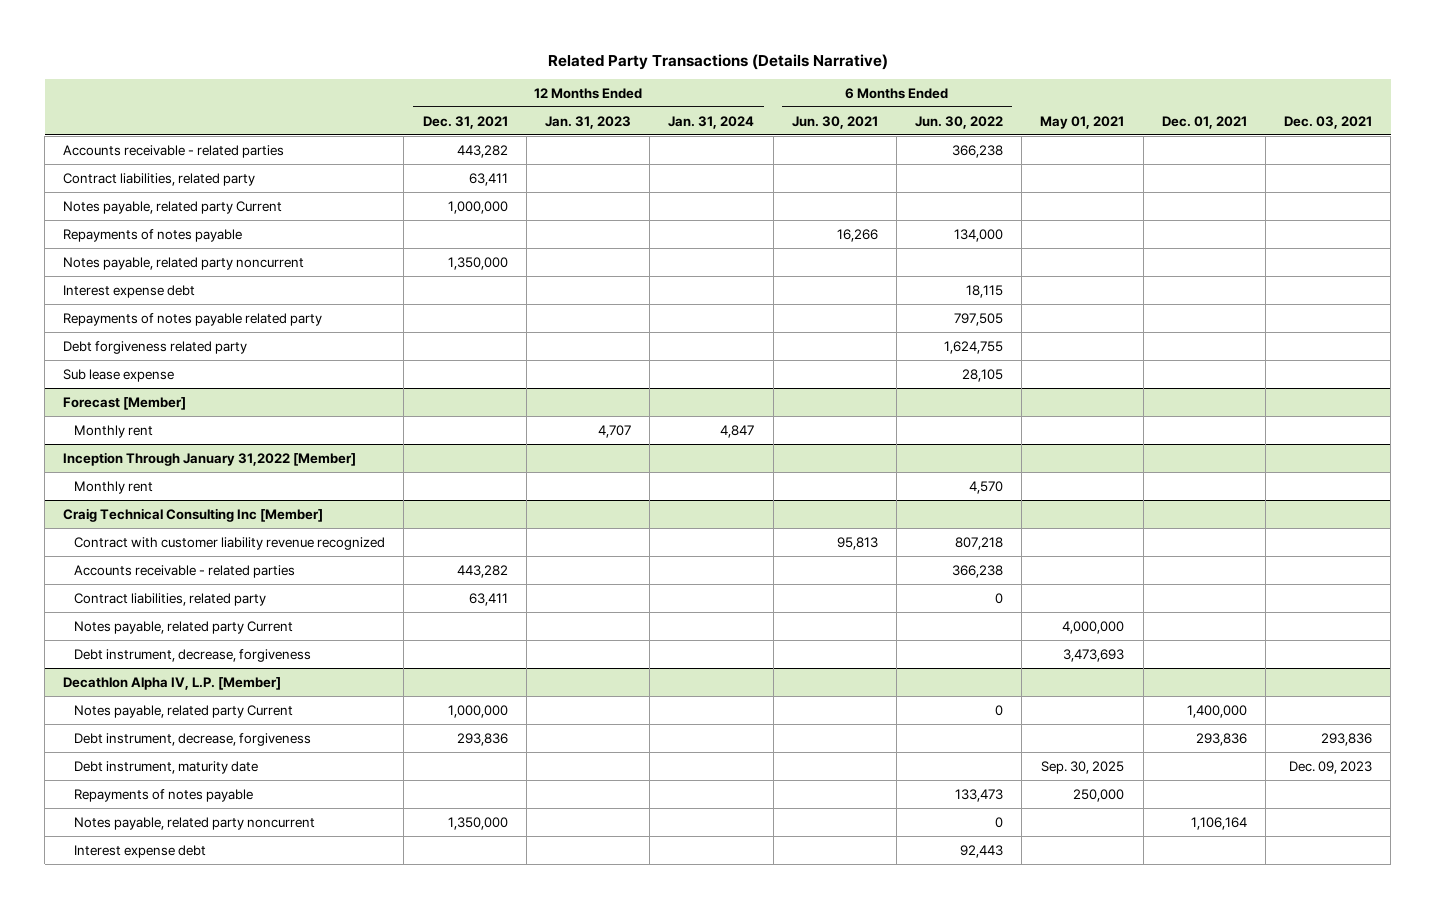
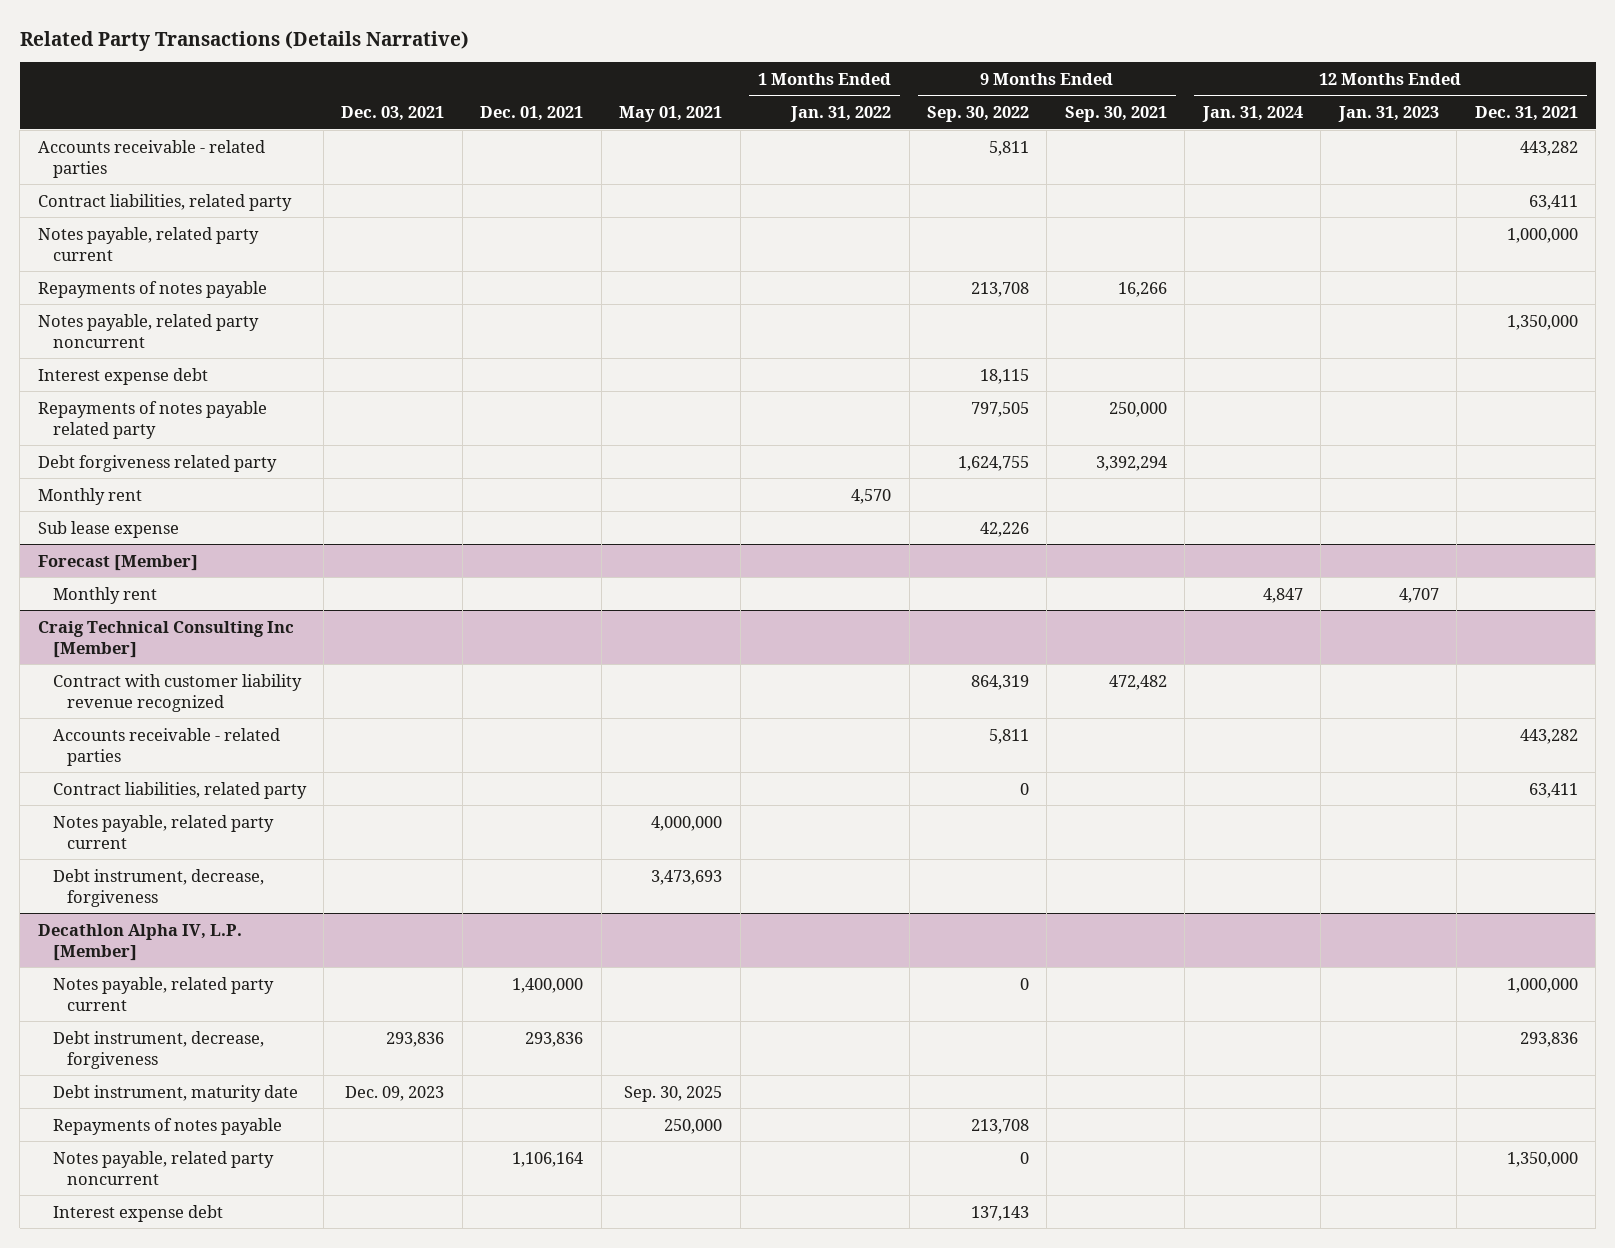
- | 12 Months Ended Dec. 31, 2021 | 12 Months Ended Jan. 31, 2023 | 12 Months Ended Jan. 31, 2024 | 6 Months Ended Jun. 30, 2021 | 6 Months Ended Jun. 30, 2022 | May 01, 2021 | Dec. 01, 2021 | Dec. 03, 2021
+ | Dec. 03, 2021 | Dec. 01, 2021 | May 01, 2021 | 1 Months Ended Jan. 31, 2022 | 9 Months Ended Sep. 30, 2022 | 9 Months Ended Sep. 30, 2021 | 12 Months Ended Jan. 31, 2024 | 12 Months Ended Jan. 31, 2023 | 12 Months Ended Dec. 31, 2021
- Notes payable, related party Current | 1,000,000 | | | | | | |
+ Notes payable, related party current | | | | | | | | | 1,000,000
+ Monthly rent | | | | 4,570 | | | | |
- Inception Through January 31,2022 [Member]
- Monthly rent | | | | | 4,570 | | |
@ Craig Technical Consulting Inc [Member]
- Notes payable, related party Current | | | | | | 4,000,000 | |
+ Notes payable, related party current | | | 4,000,000 | | | | | |
@ Decathlon Alpha IV, L.P. [Member]
- Notes payable, related party Current | 1,000,000 | | | | 0 | | 1,400,000 |
+ Notes payable, related party current | | 1,400,000 | | | 0 | | | | 1,000,000

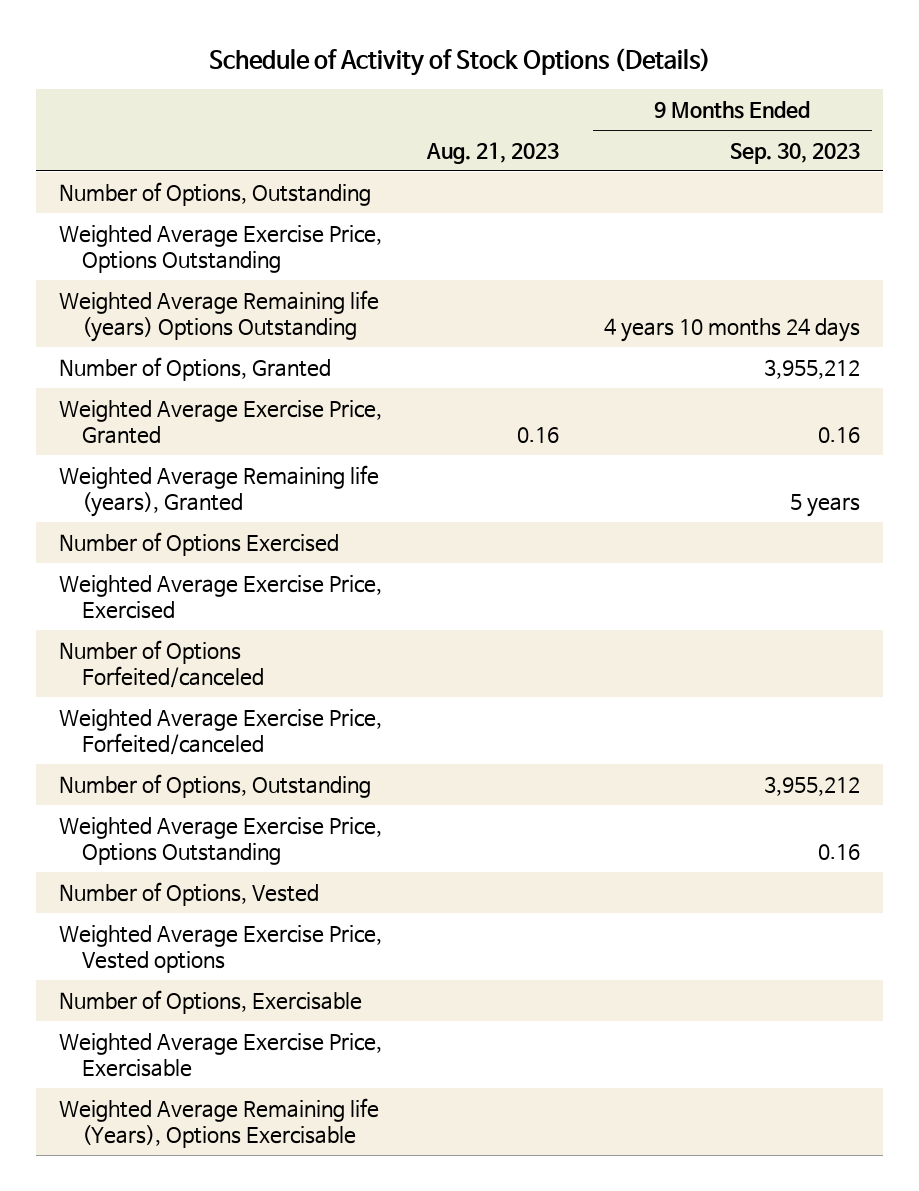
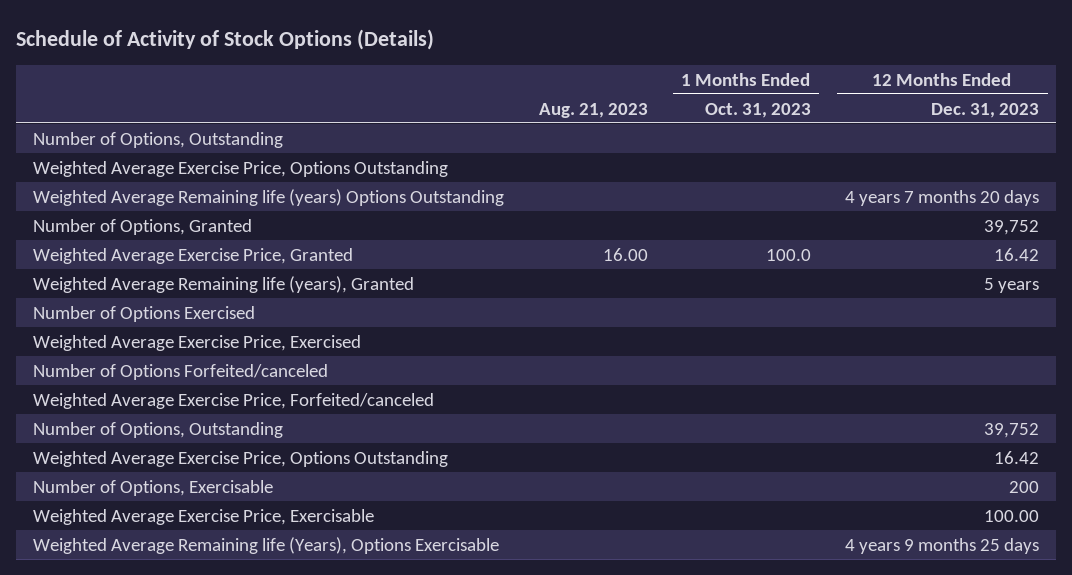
- | Aug. 21, 2023 | 9 Months Ended Sep. 30, 2023
+ | Aug. 21, 2023 | 1 Months Ended Oct. 31, 2023 | 12 Months Ended Dec. 31, 2023
- Weighted Average Exercise Price, Granted | 0.16 | 0.16
+ Weighted Average Exercise Price, Granted | 16.00 | 100.0 | 16.42
- Number of Options, Vested
- Weighted Average Exercise Price, Vested options

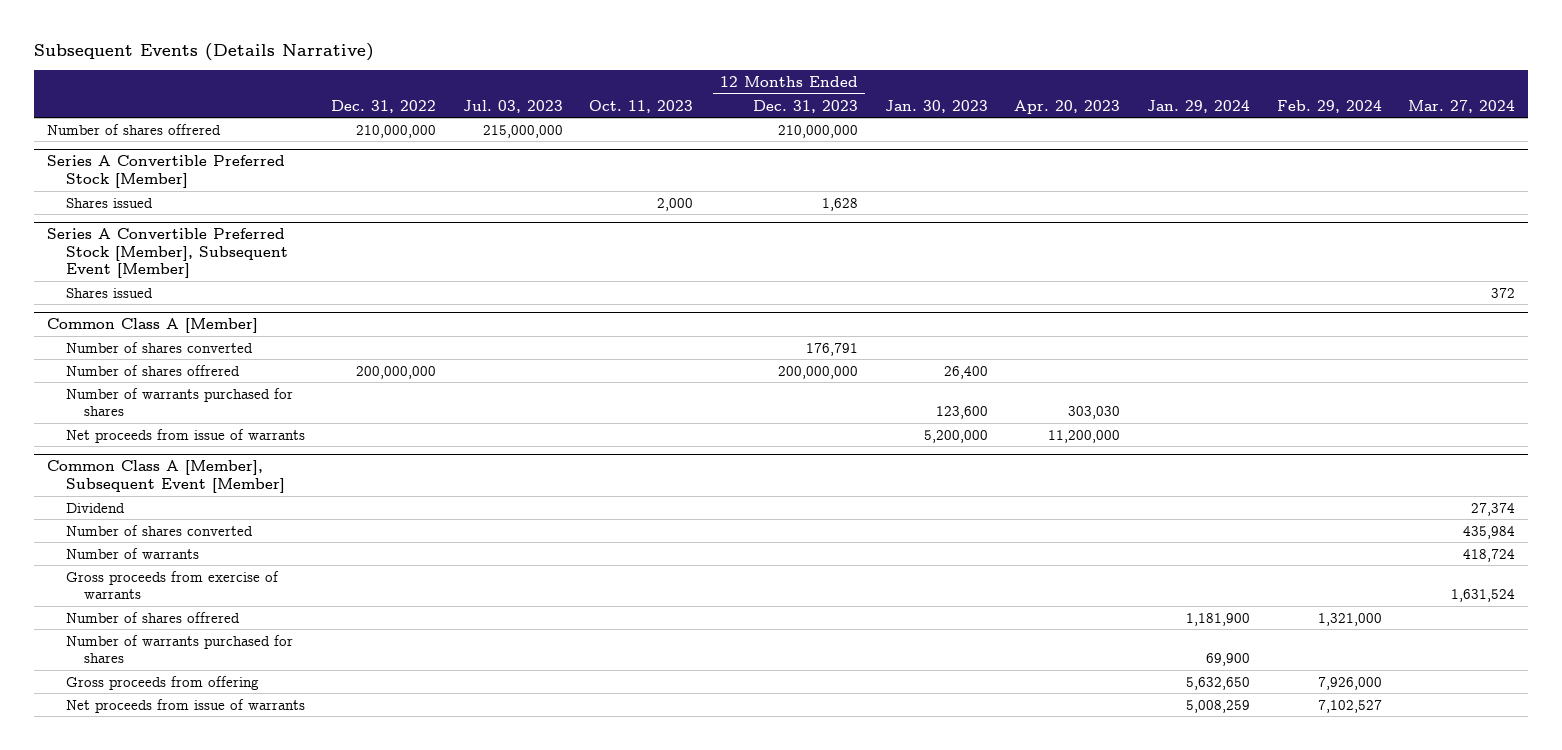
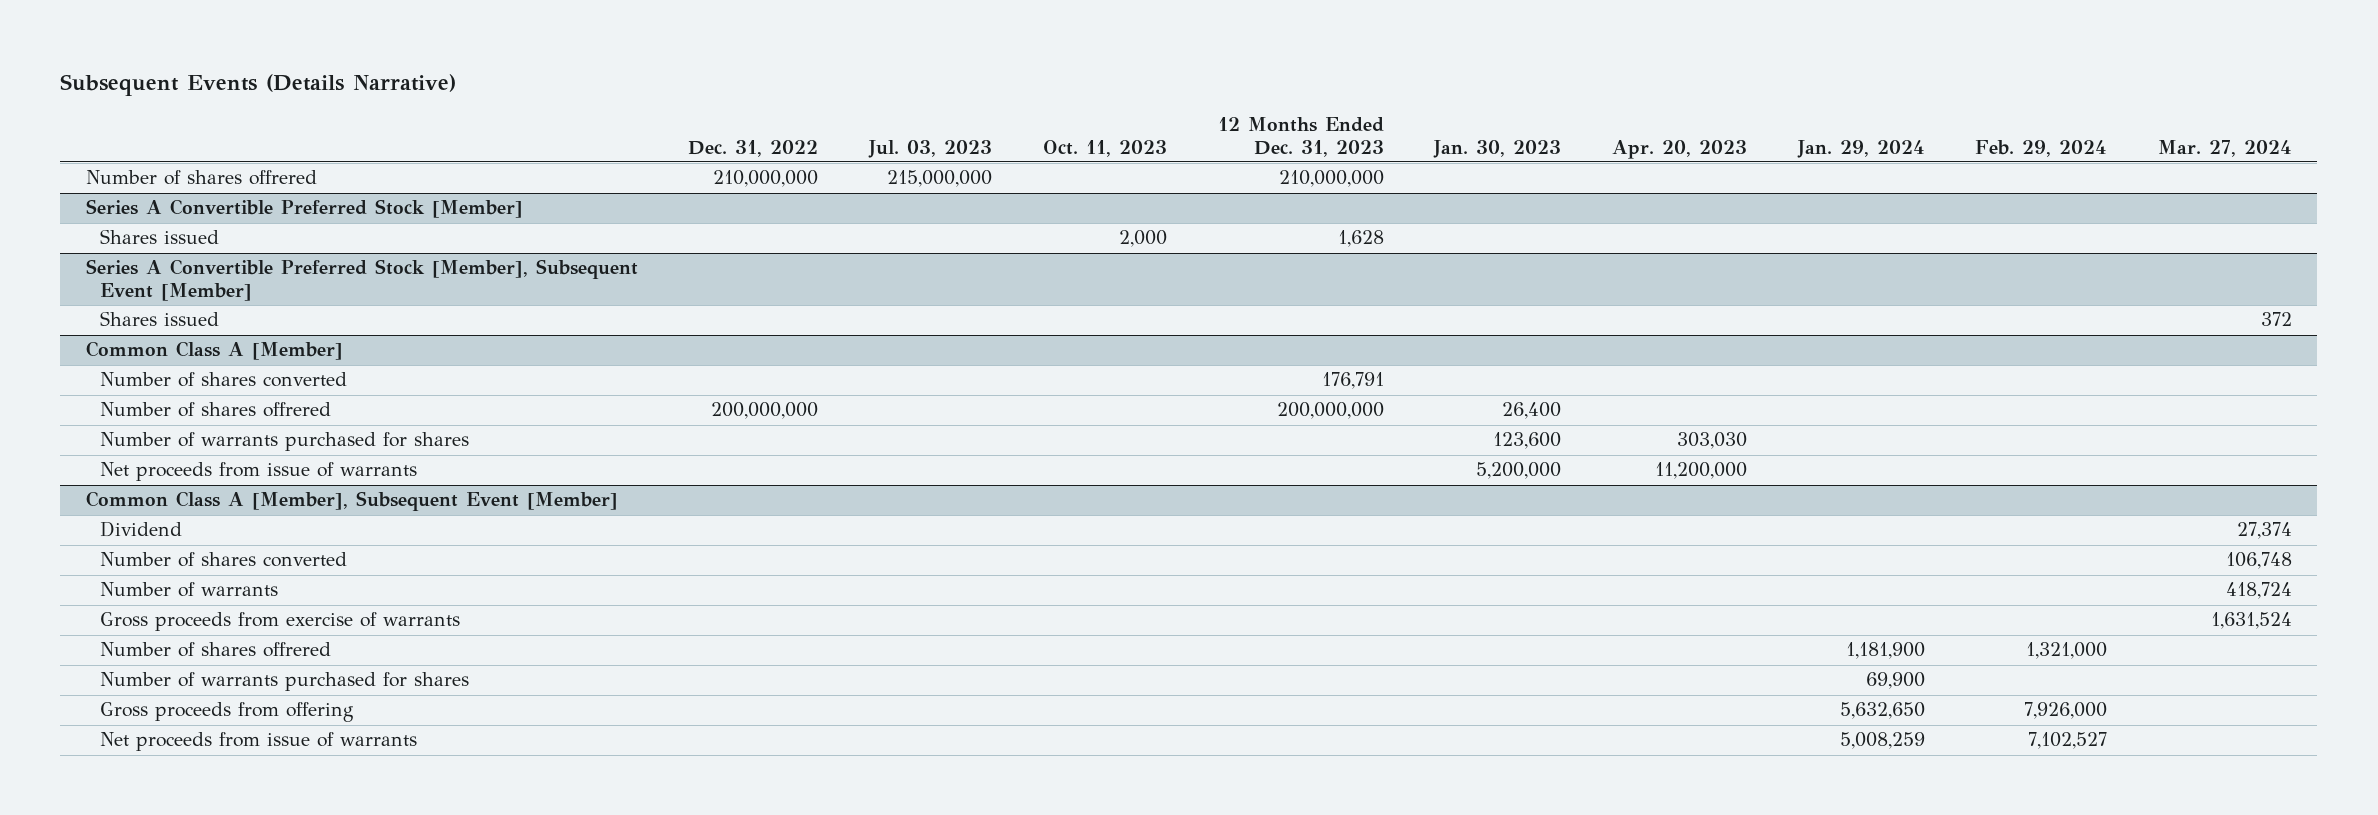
@ Common Class A [Member], Subsequent Event [Member]
- Number of shares converted | | | | | | | | | 435,984
+ Number of shares converted | | | | | | | | | 106,748

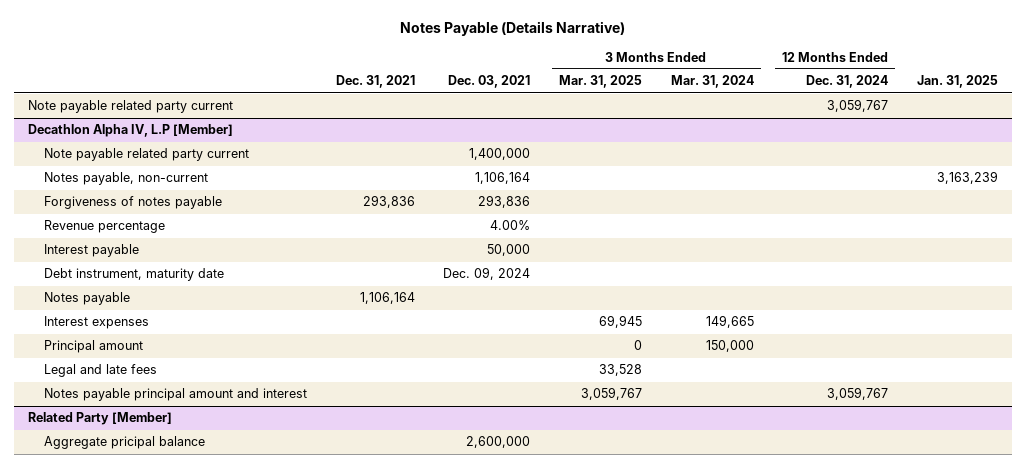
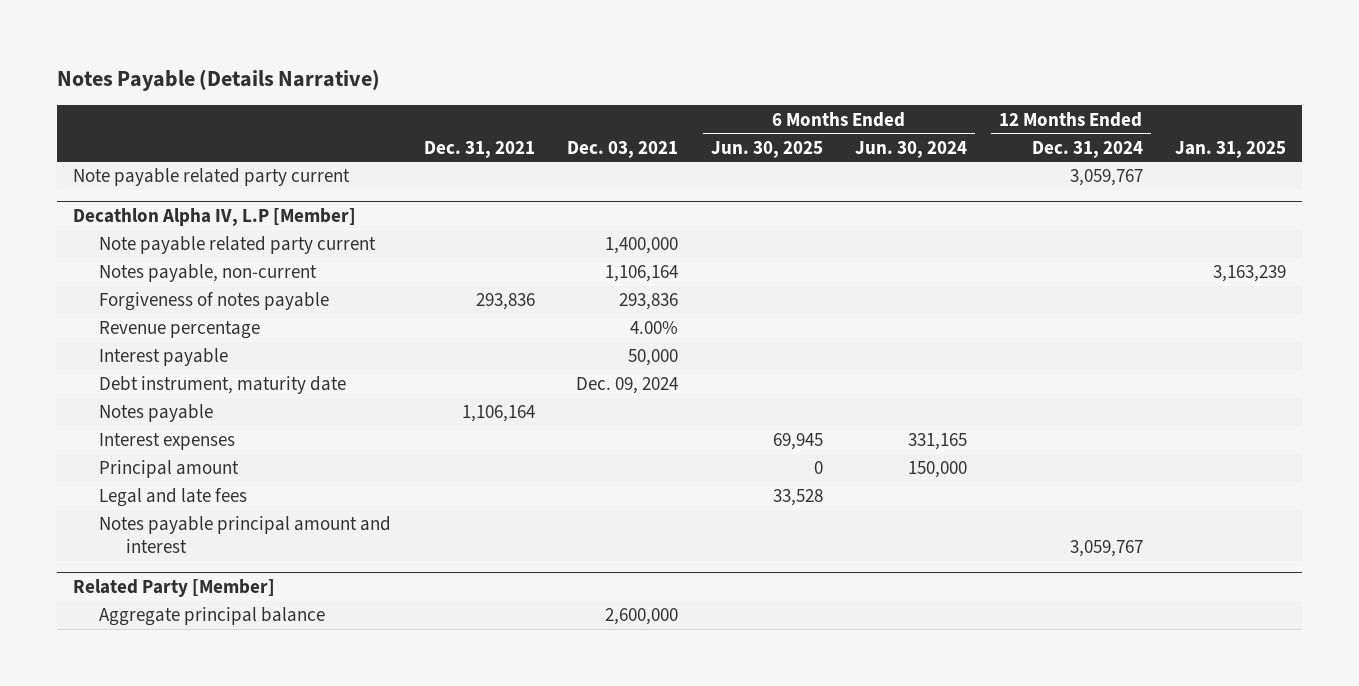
- | Dec. 31, 2021 | Dec. 03, 2021 | 3 Months Ended Mar. 31, 2025 | 3 Months Ended Mar. 31, 2024 | 12 Months Ended Dec. 31, 2024 | Jan. 31, 2025
+ | Dec. 31, 2021 | Dec. 03, 2021 | 6 Months Ended Jun. 30, 2025 | 6 Months Ended Jun. 30, 2024 | 12 Months Ended Dec. 31, 2024 | Jan. 31, 2025
@ Related Party [Member]
- Aggregate pricipal balance | | 2,600,000 | | | |
+ Aggregate principal balance | | 2,600,000 | | | |

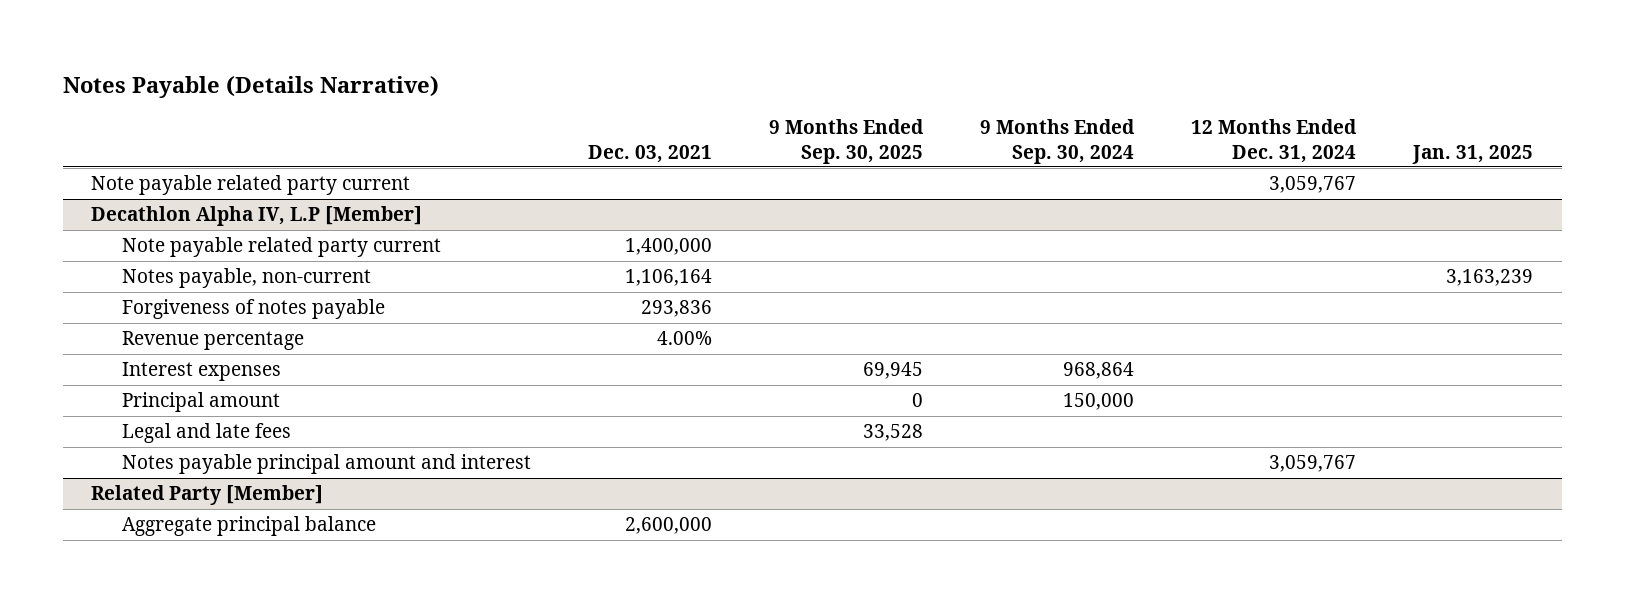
- | Dec. 31, 2021 | Dec. 03, 2021 | 6 Months Ended Jun. 30, 2025 | 6 Months Ended Jun. 30, 2024 | 12 Months Ended Dec. 31, 2024 | Jan. 31, 2025
+ | Dec. 03, 2021 | 9 Months Ended Sep. 30, 2025 | 9 Months Ended Sep. 30, 2024 | 12 Months Ended Dec. 31, 2024 | Jan. 31, 2025
@ Decathlon Alpha IV, L.P [Member]
- Interest payable | | 50,000 | | | |
- Debt instrument, maturity date | | Dec. 09, 2024 | | | |
- Notes payable | 1,106,164 | | | | |

